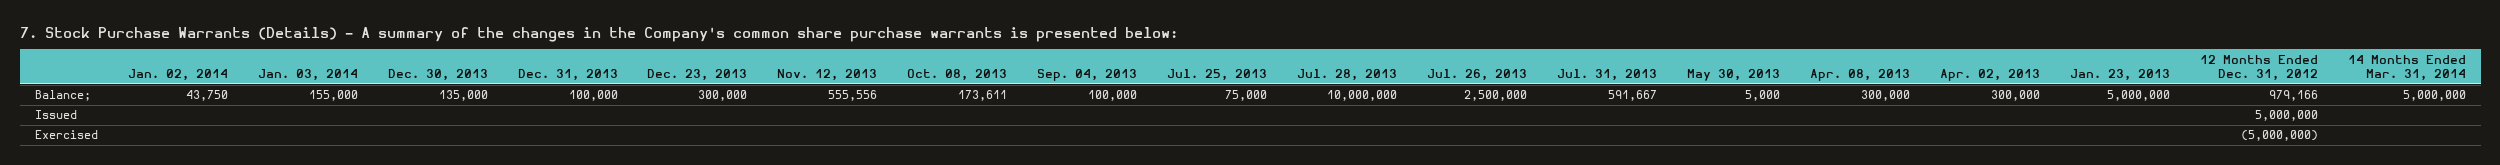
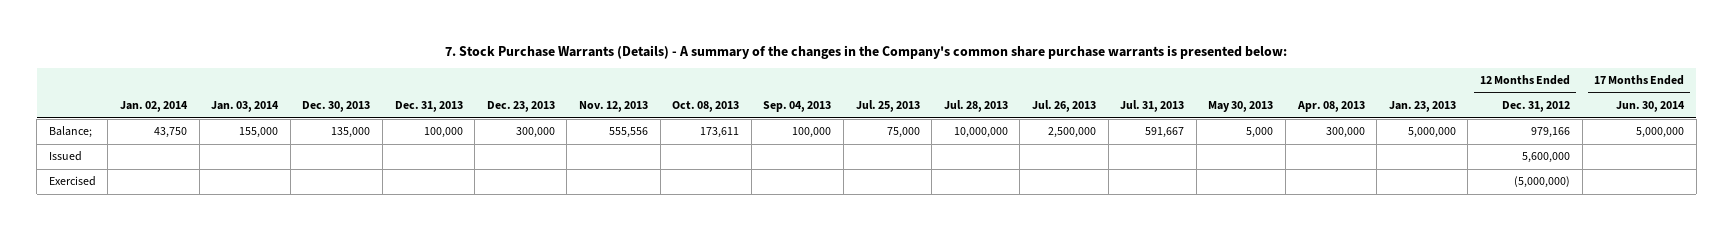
- | Jan. 02, 2014 | Jan. 03, 2014 | Dec. 30, 2013 | Dec. 31, 2013 | Dec. 23, 2013 | Nov. 12, 2013 | Oct. 08, 2013 | Sep. 04, 2013 | Jul. 25, 2013 | Jul. 28, 2013 | Jul. 26, 2013 | Jul. 31, 2013 | May 30, 2013 | Apr. 08, 2013 | Apr. 02, 2013 | Jan. 23, 2013 | 12 Months Ended Dec. 31, 2012 | 14 Months Ended Mar. 31, 2014
+ | Jan. 02, 2014 | Jan. 03, 2014 | Dec. 30, 2013 | Dec. 31, 2013 | Dec. 23, 2013 | Nov. 12, 2013 | Oct. 08, 2013 | Sep. 04, 2013 | Jul. 25, 2013 | Jul. 28, 2013 | Jul. 26, 2013 | Jul. 31, 2013 | May 30, 2013 | Apr. 08, 2013 | Jan. 23, 2013 | 12 Months Ended Dec. 31, 2012 | 17 Months Ended Jun. 30, 2014
- Issued | | | | | | | | | | | | | | | | | 5,000,000 |
+ Issued | | | | | | | | | | | | | | | | 5,600,000 |

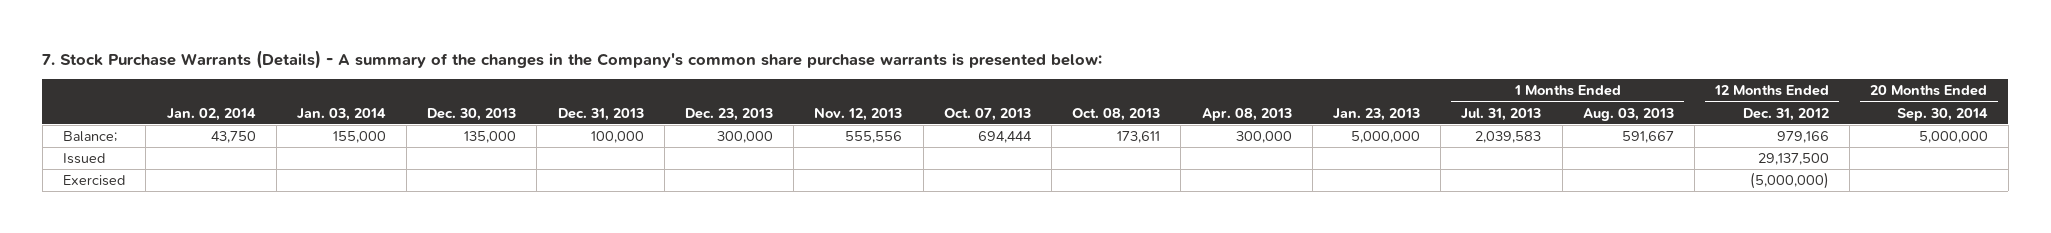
- | Jan. 02, 2014 | Jan. 03, 2014 | Dec. 30, 2013 | Dec. 31, 2013 | Dec. 23, 2013 | Nov. 12, 2013 | Oct. 08, 2013 | Sep. 04, 2013 | Jul. 25, 2013 | Jul. 28, 2013 | Jul. 26, 2013 | Jul. 31, 2013 | May 30, 2013 | Apr. 08, 2013 | Jan. 23, 2013 | 12 Months Ended Dec. 31, 2012 | 17 Months Ended Jun. 30, 2014
+ | Jan. 02, 2014 | Jan. 03, 2014 | Dec. 30, 2013 | Dec. 31, 2013 | Dec. 23, 2013 | Nov. 12, 2013 | Oct. 07, 2013 | Oct. 08, 2013 | Apr. 08, 2013 | Jan. 23, 2013 | 1 Months Ended Jul. 31, 2013 | 1 Months Ended Aug. 03, 2013 | 12 Months Ended Dec. 31, 2012 | 20 Months Ended Sep. 30, 2014
- Issued | | | | | | | | | | | | | | | | 5,600,000 |
+ Issued | | | | | | | | | | | | | 29,137,500 |

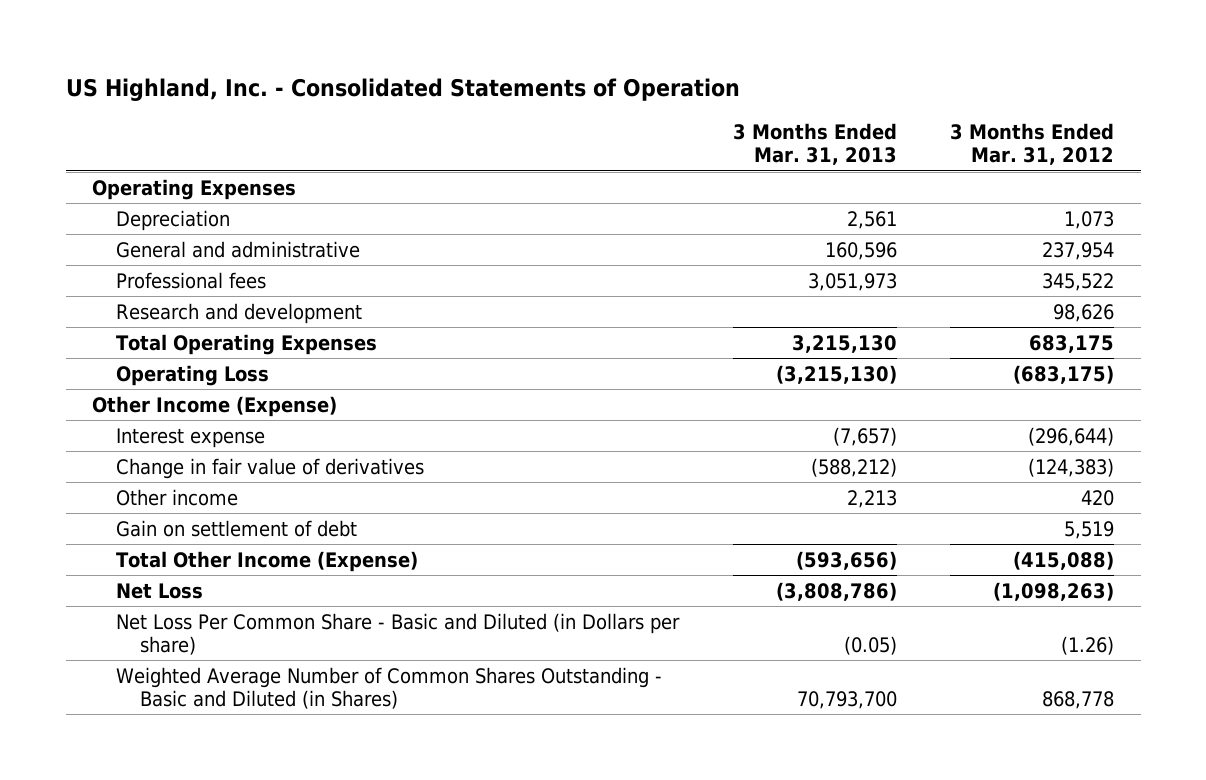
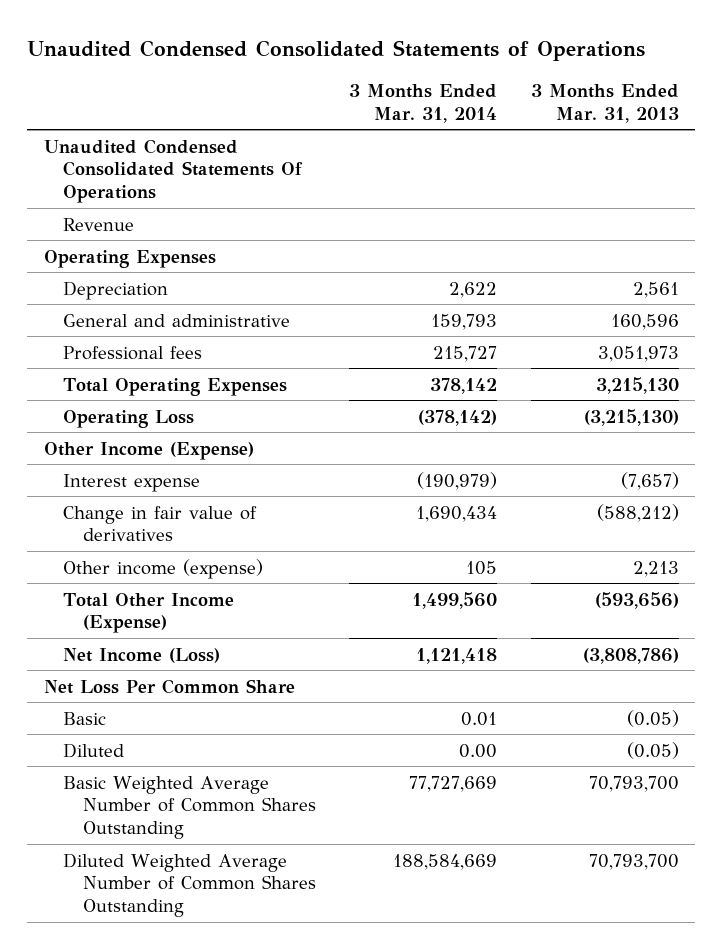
- US Highland, Inc. - Consolidated Statements of Operation
+ Unaudited Condensed Consolidated Statements of Operations
- | 3 Months Ended Mar. 31, 2013 | 3 Months Ended Mar. 31, 2012
+ | 3 Months Ended Mar. 31, 2014 | 3 Months Ended Mar. 31, 2013
+ Unaudited Condensed Consolidated Statements Of Operations
+ Revenue
- Research and development | | 98,626
- Other income | 2,213 | 420
- Gain on settlement of debt | | 5,519
+ Other income (expense) | 105 | 2,213
- Net Loss | (3,808,786) | (1,098,263)
- Net Loss Per Common Share - Basic and Diluted (in Dollars per share) | (0.05) | (1.26)
- Weighted Average Number of Common Shares Outstanding - Basic and Diluted (in Shares) | 70,793,700 | 868,778
+ Net Income (Loss) | 1,121,418 | (3,808,786)
+ Net Loss Per Common Share
+ Basic | 0.01 | (0.05)
+ Diluted | 0.00 | (0.05)
+ Basic Weighted Average Number of Common Shares Outstanding | 77,727,669 | 70,793,700
+ Diluted Weighted Average Number of Common Shares Outstanding | 188,584,669 | 70,793,700

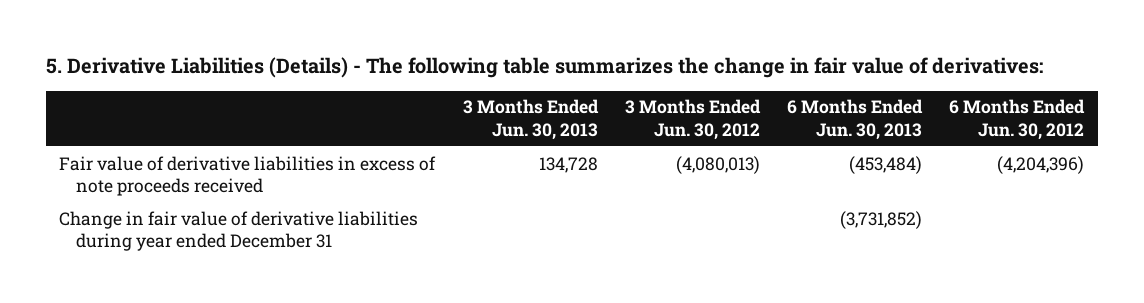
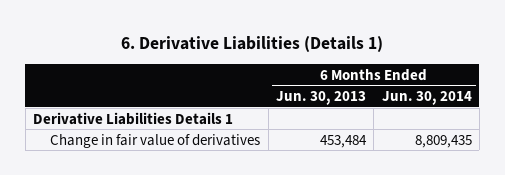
- 5. Derivative Liabilities (Details) - The following table summarizes the change in fair value of derivatives:
+ 6. Derivative Liabilities (Details 1)
- | 3 Months Ended Jun. 30, 2013 | 3 Months Ended Jun. 30, 2012 | 6 Months Ended Jun. 30, 2013 | 6 Months Ended Jun. 30, 2012
+ | 6 Months Ended Jun. 30, 2013 | 6 Months Ended Jun. 30, 2014
- Fair value of derivative liabilities in excess of note proceeds received | 134,728 | (4,080,013) | (453,484) | (4,204,396)
- Change in fair value of derivative liabilities during year ended December 31 | | | (3,731,852) |
+ Derivative Liabilities Details 1
+ Change in fair value of derivatives | 453,484 | 8,809,435

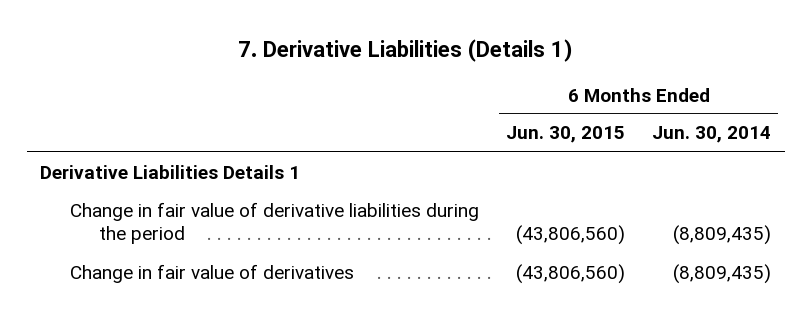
- 6. Derivative Liabilities (Details 1)
+ 7. Derivative Liabilities (Details 1)
- | 6 Months Ended Jun. 30, 2013 | 6 Months Ended Jun. 30, 2014
+ | 6 Months Ended Jun. 30, 2015 | 6 Months Ended Jun. 30, 2014
- Change in fair value of derivatives | 453,484 | 8,809,435
+ Change in fair value of derivative liabilities during the period | (43,806,560) | (8,809,435)
+ Change in fair value of derivatives | (43,806,560) | (8,809,435)

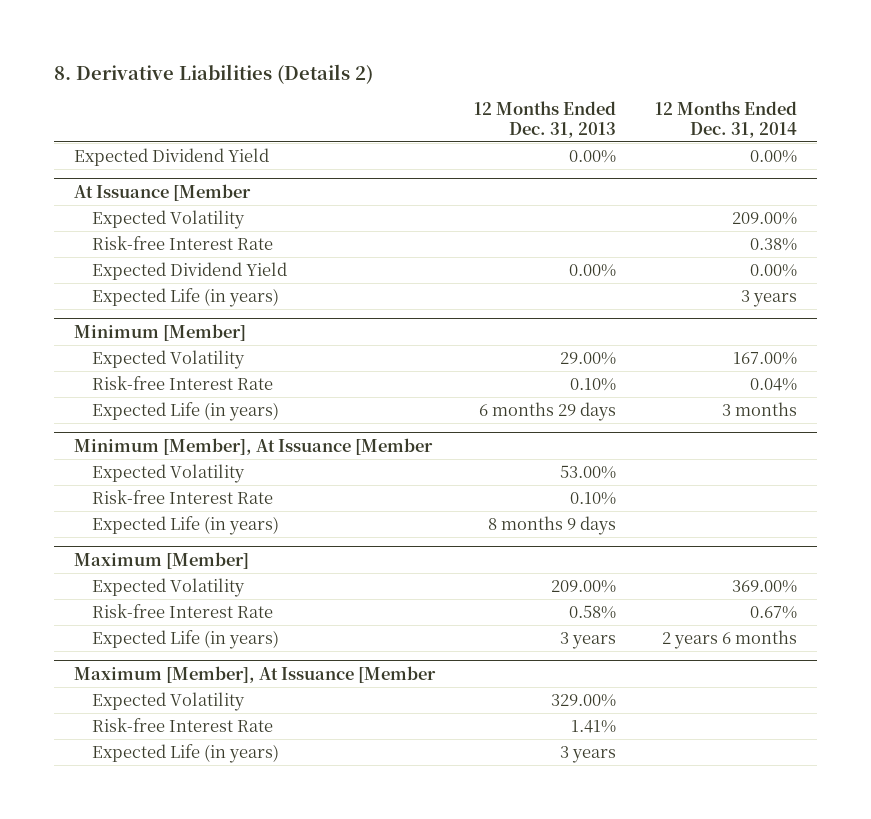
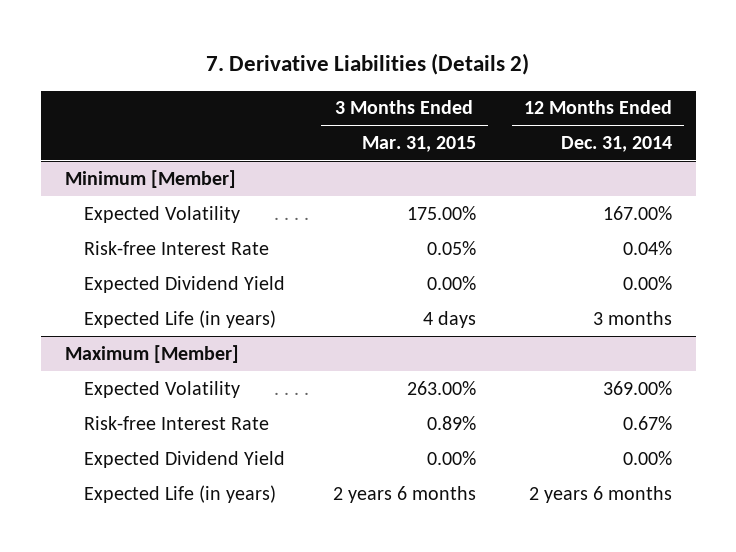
- 8. Derivative Liabilities (Details 2)
+ 7. Derivative Liabilities (Details 2)
- | 12 Months Ended Dec. 31, 2013 | 12 Months Ended Dec. 31, 2014
+ | 3 Months Ended Mar. 31, 2015 | 12 Months Ended Dec. 31, 2014
- Expected Dividend Yield | 0.00% | 0.00%
- At Issuance [Member
- Expected Volatility | | 209.00%
- Risk-free Interest Rate | | 0.38%
- Expected Dividend Yield | 0.00% | 0.00%
- Expected Life (in years) | | 3 years
@ Minimum [Member]
+ Expected Dividend Yield | 0.00% | 0.00%
- Minimum [Member], At Issuance [Member
- Expected Volatility | 53.00% |
- Risk-free Interest Rate | 0.10% |
- Expected Life (in years) | 8 months 9 days |
@ Maximum [Member]
+ Expected Dividend Yield | 0.00% | 0.00%
- Maximum [Member], At Issuance [Member
- Expected Volatility | 329.00% |
- Risk-free Interest Rate | 1.41% |
- Expected Life (in years) | 3 years |

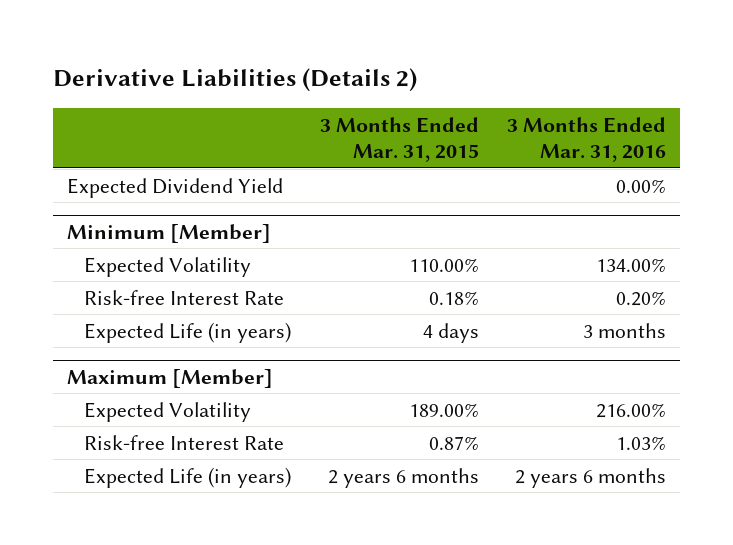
- 7. Derivative Liabilities (Details 2)
+ Derivative Liabilities (Details 2)
- | 3 Months Ended Mar. 31, 2015 | 12 Months Ended Dec. 31, 2014
+ | 3 Months Ended Mar. 31, 2015 | 3 Months Ended Mar. 31, 2016
+ Expected Dividend Yield | | 0.00%
@ Minimum [Member]
- Expected Volatility | 175.00% | 167.00%
- Risk-free Interest Rate | 0.05% | 0.04%
- Expected Dividend Yield | 0.00% | 0.00%
+ Expected Volatility | 110.00% | 134.00%
+ Risk-free Interest Rate | 0.18% | 0.20%
@ Maximum [Member]
- Expected Volatility | 263.00% | 369.00%
- Risk-free Interest Rate | 0.89% | 0.67%
- Expected Dividend Yield | 0.00% | 0.00%
+ Expected Volatility | 189.00% | 216.00%
+ Risk-free Interest Rate | 0.87% | 1.03%

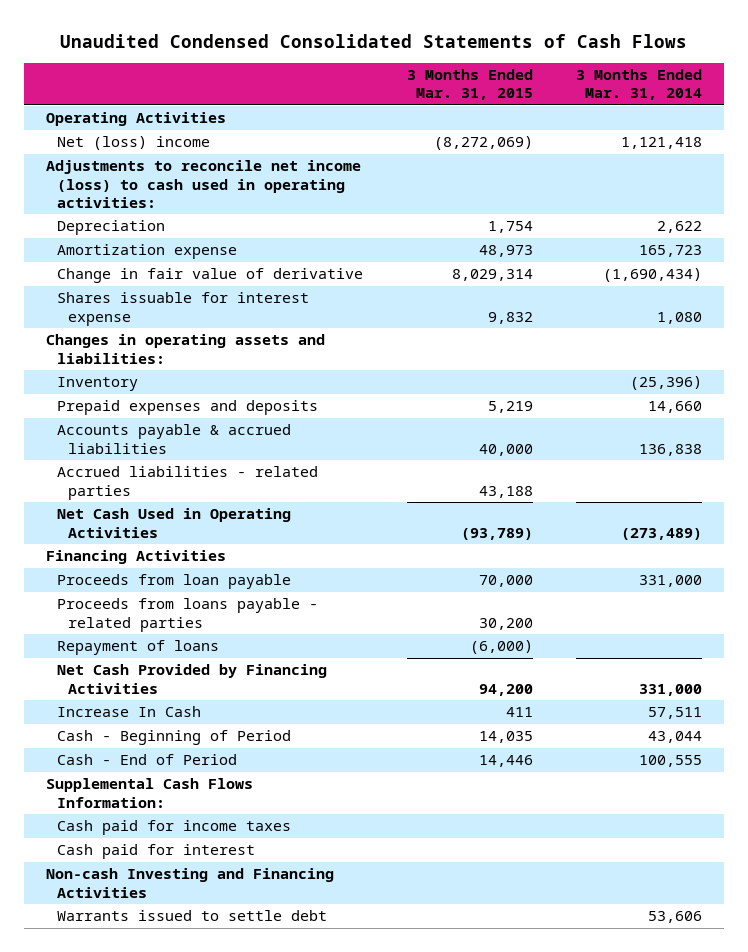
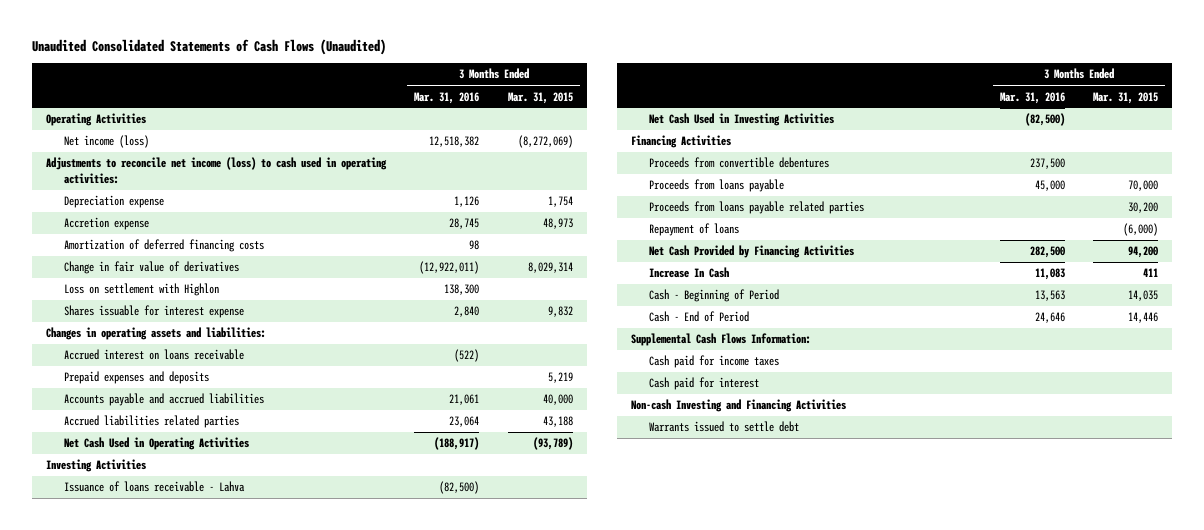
- Unaudited Condensed Consolidated Statements of Cash Flows
+ Unaudited Consolidated Statements of Cash Flows (Unaudited)
- | 3 Months Ended Mar. 31, 2015 | 3 Months Ended Mar. 31, 2014
+ | 3 Months Ended Mar. 31, 2016 | 3 Months Ended Mar. 31, 2015
- Net (loss) income | (8,272,069) | 1,121,418
+ Net income (loss) | 12,518,382 | (8,272,069)
- Depreciation | 1,754 | 2,622
- Amortization expense | 48,973 | 165,723
- Change in fair value of derivative | 8,029,314 | (1,690,434)
+ Depreciation expense | 1,126 | 1,754
+ Accretion expense | 28,745 | 48,973
+ Amortization of deferred financing costs | 98 |
+ Change in fair value of derivatives | (12,922,011) | 8,029,314
+ Loss on settlement with Highlon | 138,300 |
- Inventory | | (25,396)
+ Accrued interest on loans receivable | (522) |
- Accounts payable & accrued liabilities | 40,000 | 136,838
- Accrued liabilities - related parties | 43,188 |
+ Accounts payable and accrued liabilities | 21,061 | 40,000
+ Accrued liabilities related parties | 23,064 | 43,188
+ Investing Activities
+ Issuance of loans receivable - Lahva | (82,500) |
+ Net Cash Used in Investing Activities | (82,500) |
- Proceeds from loan payable | 70,000 | 331,000
- Proceeds from loans payable - related parties | 30,200 |
+ Proceeds from convertible debentures | 237,500 |
+ Proceeds from loans payable | 45,000 | 70,000
+ Proceeds from loans payable related parties | | 30,200

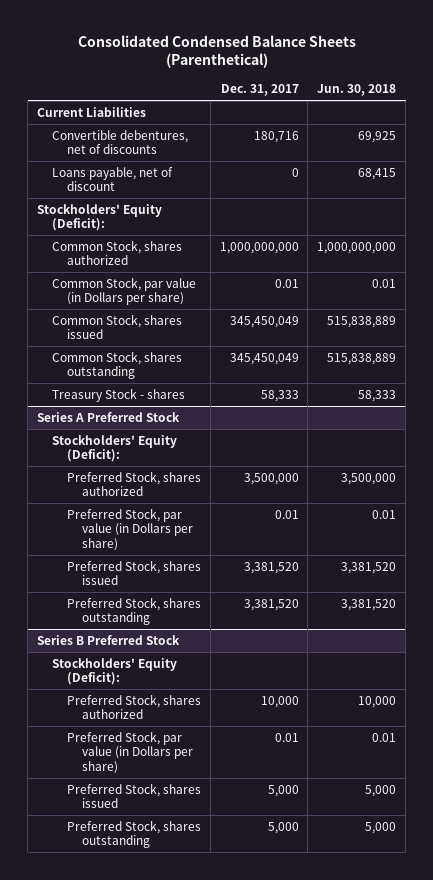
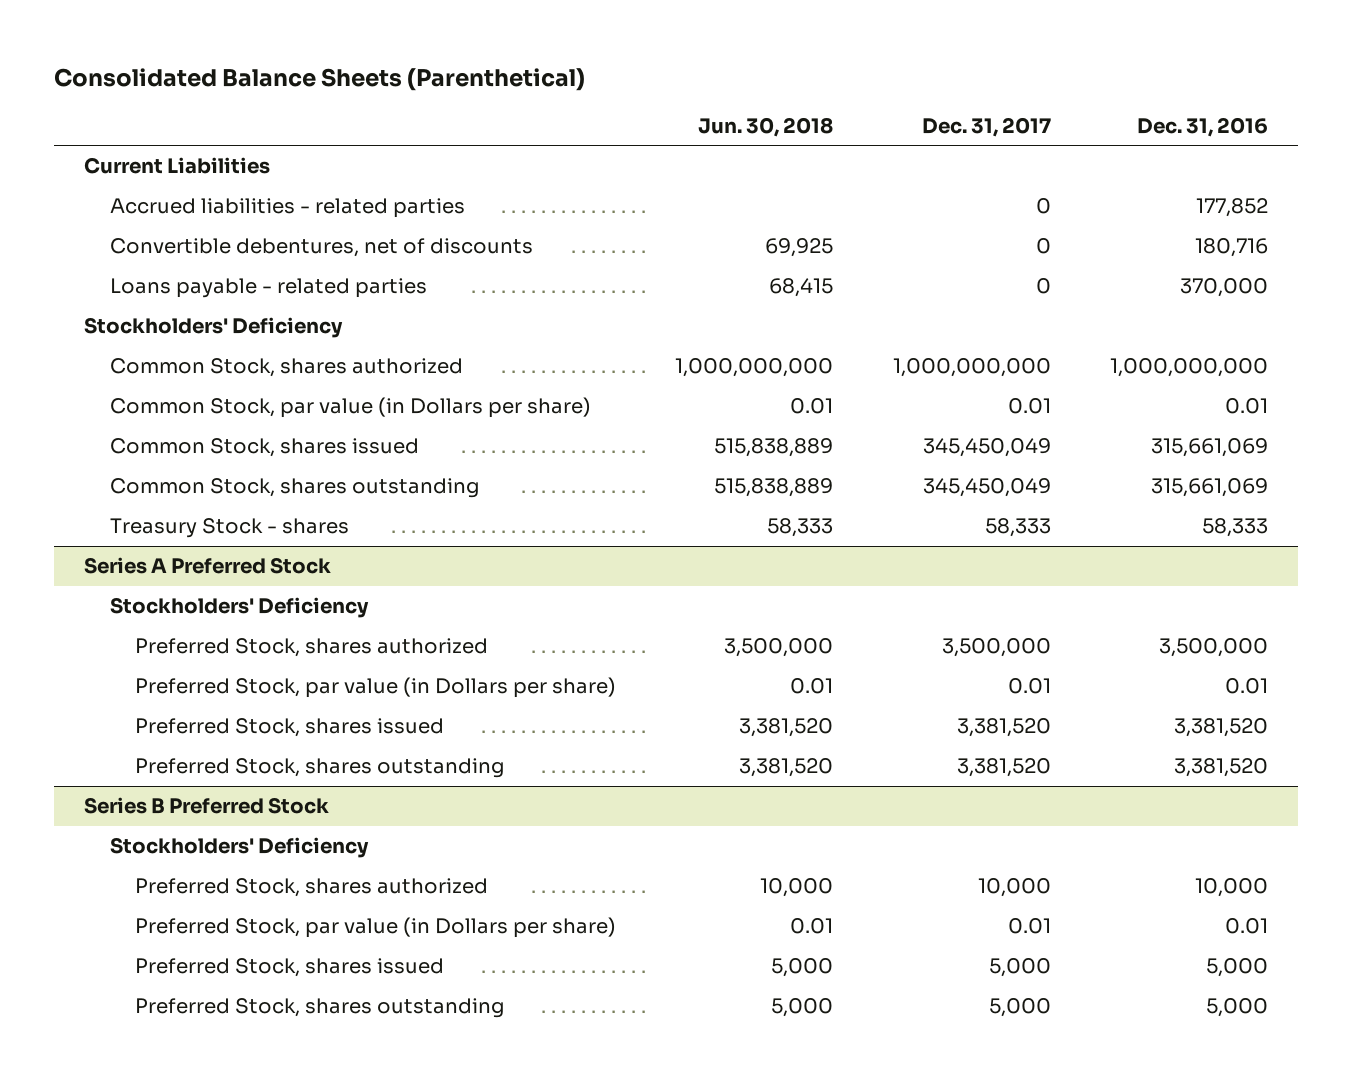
- Consolidated Condensed Balance Sheets (Parenthetical)
+ Consolidated Balance Sheets (Parenthetical)
- | Dec. 31, 2017 | Jun. 30, 2018
+ | Jun. 30, 2018 | Dec. 31, 2017 | Dec. 31, 2016
- Convertible debentures, net of discounts | 180,716 | 69,925
- Loans payable, net of discount | 0 | 68,415
- Stockholders' Equity (Deficit):
+ Accrued liabilities - related parties | | 0 | 177,852
+ Convertible debentures, net of discounts | 69,925 | 0 | 180,716
+ Loans payable - related parties | 68,415 | 0 | 370,000
+ Stockholders' Deficiency
@ Series A Preferred Stock
- Stockholders' Equity (Deficit):
+ Stockholders' Deficiency
@ Series B Preferred Stock
- Stockholders' Equity (Deficit):
+ Stockholders' Deficiency

